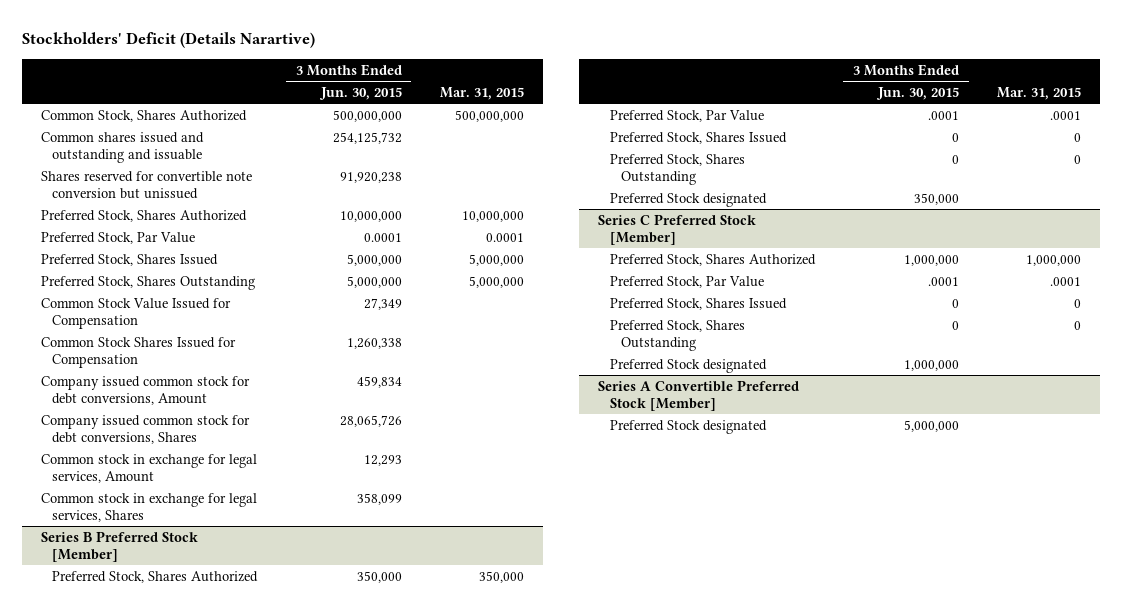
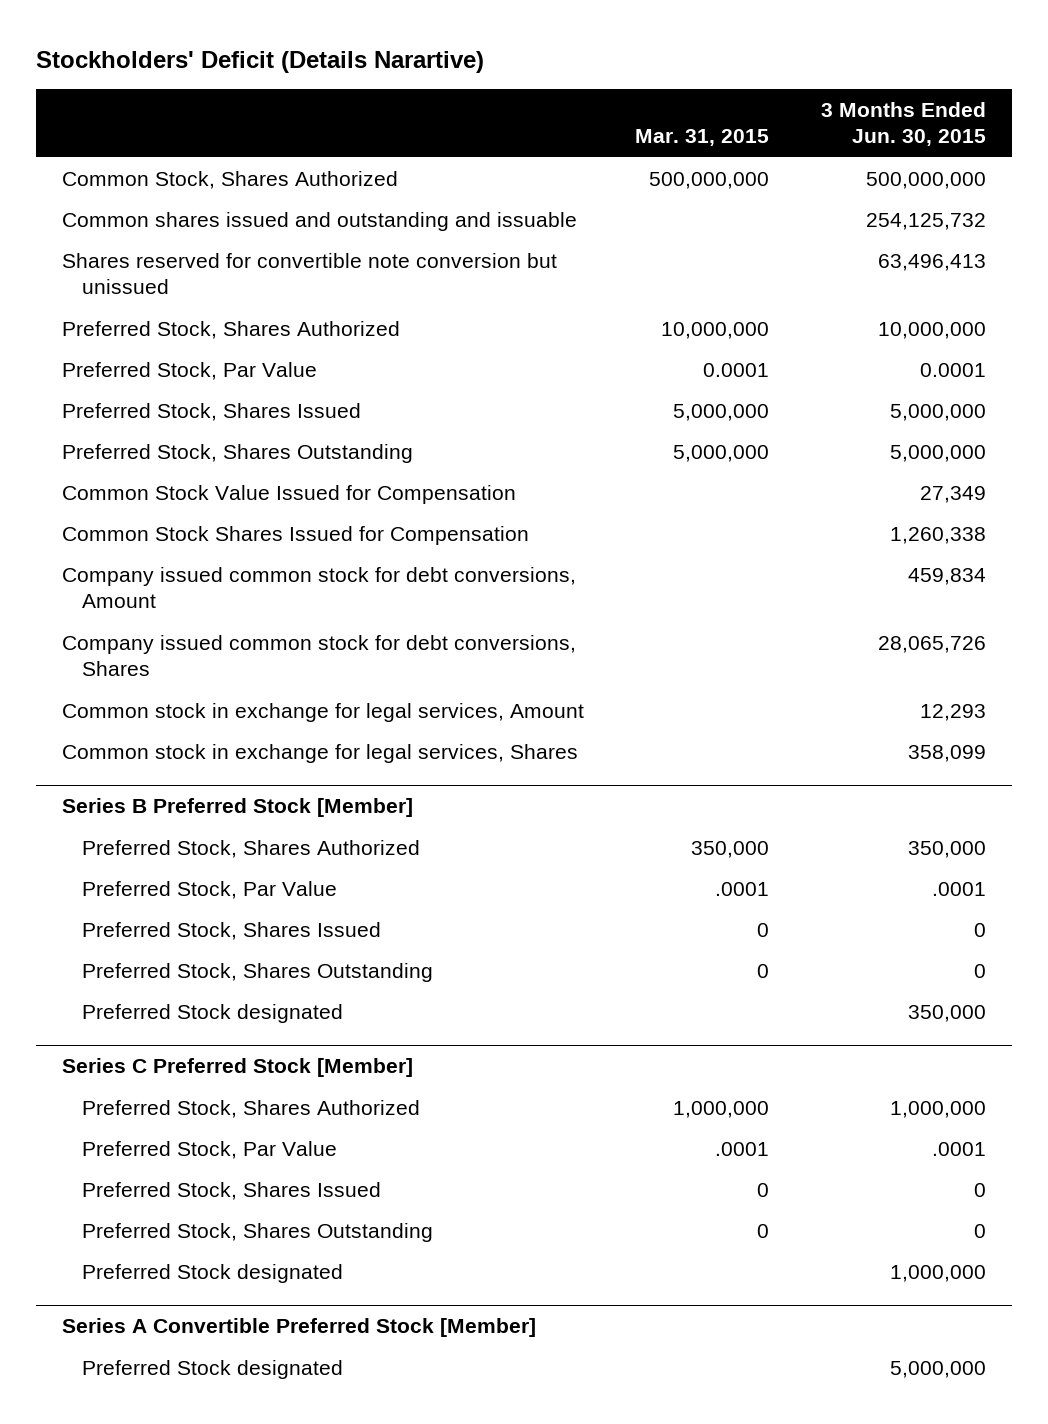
- | 3 Months Ended Jun. 30, 2015 | Mar. 31, 2015
+ | Mar. 31, 2015 | 3 Months Ended Jun. 30, 2015
- Shares reserved for convertible note conversion but unissued | 91,920,238 |
+ Shares reserved for convertible note conversion but unissued | | 63,496,413

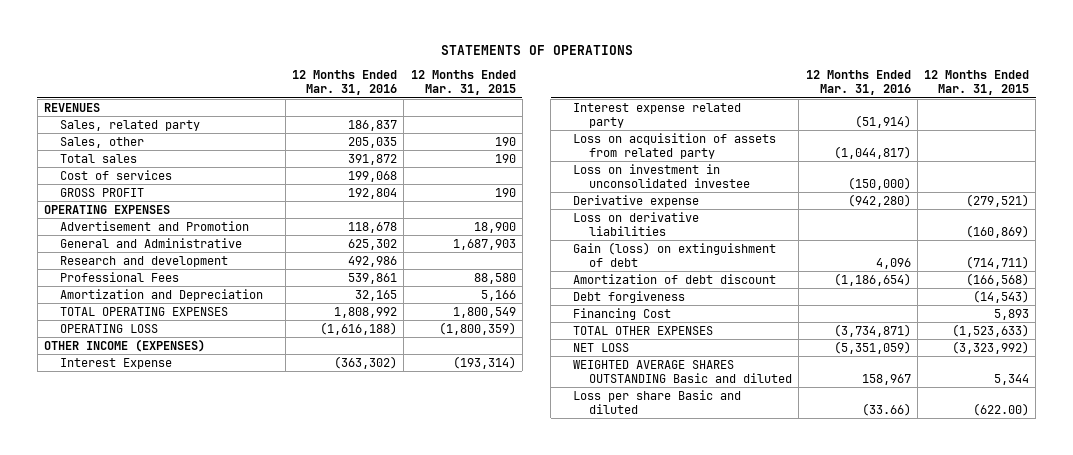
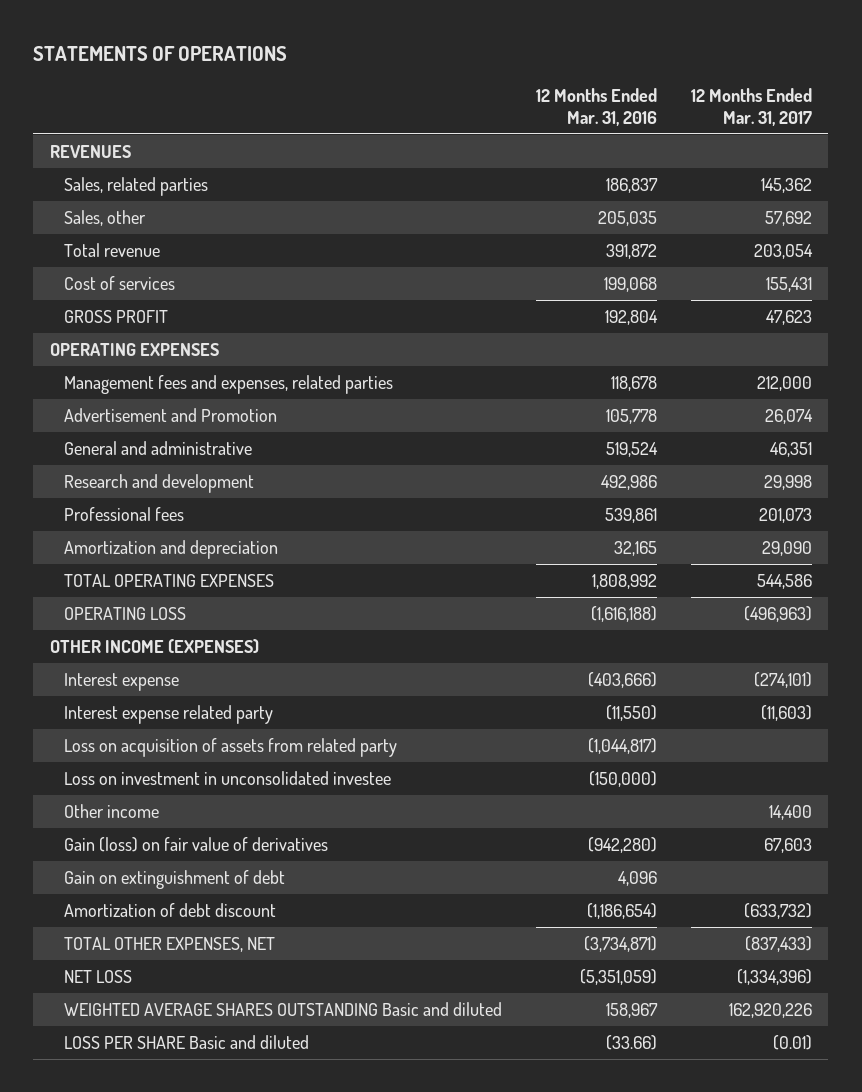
- | 12 Months Ended Mar. 31, 2016 | 12 Months Ended Mar. 31, 2015
+ | 12 Months Ended Mar. 31, 2016 | 12 Months Ended Mar. 31, 2017
- Sales, related party | 186,837 |
+ Sales, related parties | 186,837 | 145,362
- Total sales | 391,872 | 190
+ Total revenue | 391,872 | 203,054
- Advertisement and Promotion | 118,678 | 18,900
- General and Administrative | 625,302 | 1,687,903
+ Management fees and expenses, related parties | 118,678 | 212,000
+ Advertisement and Promotion | 105,778 | 26,074
+ General and administrative | 519,524 | 46,351
- Professional Fees | 539,861 | 88,580
- Amortization and Depreciation | 32,165 | 5,166
+ Professional fees | 539,861 | 201,073
+ Amortization and depreciation | 32,165 | 29,090
- Interest Expense | (363,302) | (193,314)
- Interest expense related party | (51,914) |
+ Interest expense | (403,666) | (274,101)
+ Interest expense related party | (11,550) | (11,603)
- Derivative expense | (942,280) | (279,521)
- Loss on derivative liabilities | | (160,869)
- Gain (loss) on extinguishment of debt | 4,096 | (714,711)
+ Other income | | 14,400
+ Gain (loss) on fair value of derivatives | (942,280) | 67,603
+ Gain on extinguishment of debt | 4,096 |
- Debt forgiveness | | (14,543)
- Financing Cost | | 5,893
- TOTAL OTHER EXPENSES | (3,734,871) | (1,523,633)
+ TOTAL OTHER EXPENSES, NET | (3,734,871) | (837,433)
- Loss per share Basic and diluted | (33.66) | (622.00)
+ LOSS PER SHARE Basic and diluted | (33.66) | (0.01)

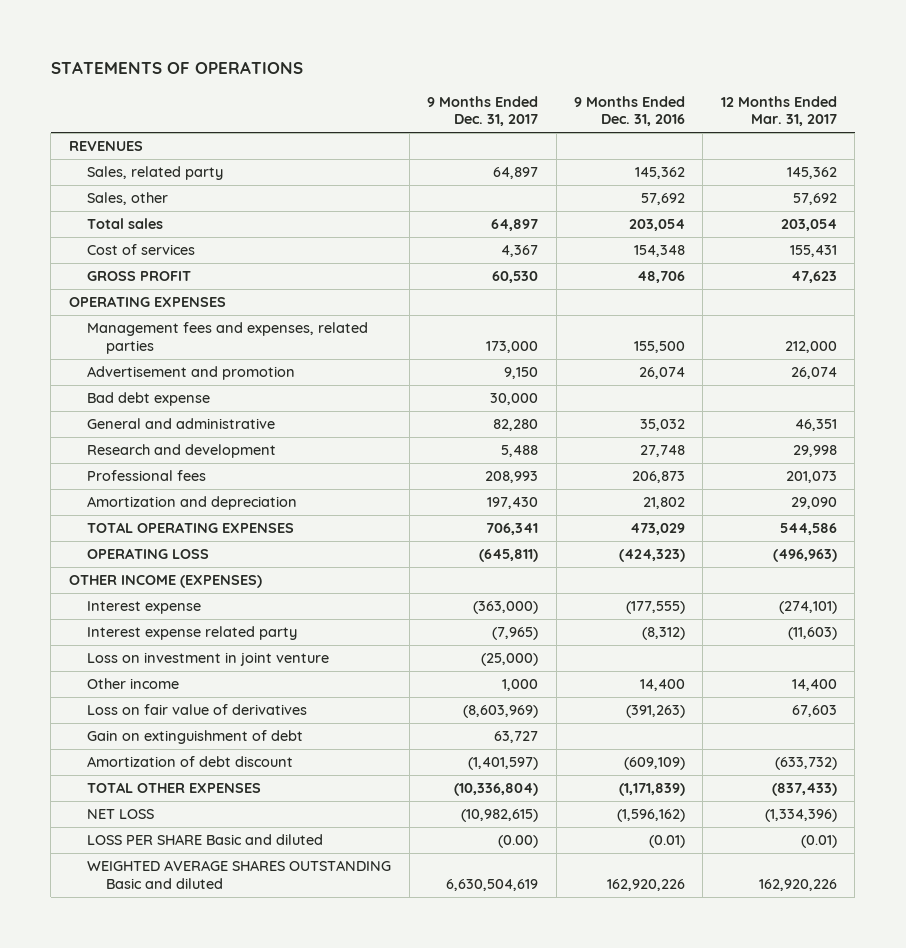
- | 12 Months Ended Mar. 31, 2016 | 12 Months Ended Mar. 31, 2017
+ | 9 Months Ended Dec. 31, 2017 | 9 Months Ended Dec. 31, 2016 | 12 Months Ended Mar. 31, 2017
- Sales, related parties | 186,837 | 145,362
+ Sales, related party | 64,897 | 145,362 | 145,362
- Total revenue | 391,872 | 203,054
+ Total sales | 64,897 | 203,054 | 203,054
- Advertisement and Promotion | 105,778 | 26,074
+ Advertisement and promotion | 9,150 | 26,074 | 26,074
+ Bad debt expense | 30,000 | |
- Loss on acquisition of assets from related party | (1,044,817) |
- Loss on investment in unconsolidated investee | (150,000) |
+ Loss on investment in joint venture | (25,000) | |
- Gain (loss) on fair value of derivatives | (942,280) | 67,603
+ Loss on fair value of derivatives | (8,603,969) | (391,263) | 67,603
- TOTAL OTHER EXPENSES, NET | (3,734,871) | (837,433)
+ TOTAL OTHER EXPENSES | (10,336,804) | (1,171,839) | (837,433)
moved down: WEIGHTED AVERAGE SHARES OUTSTANDING Basic and diluted | 6,630,504,619 | 162,920,226 | 162,920,226

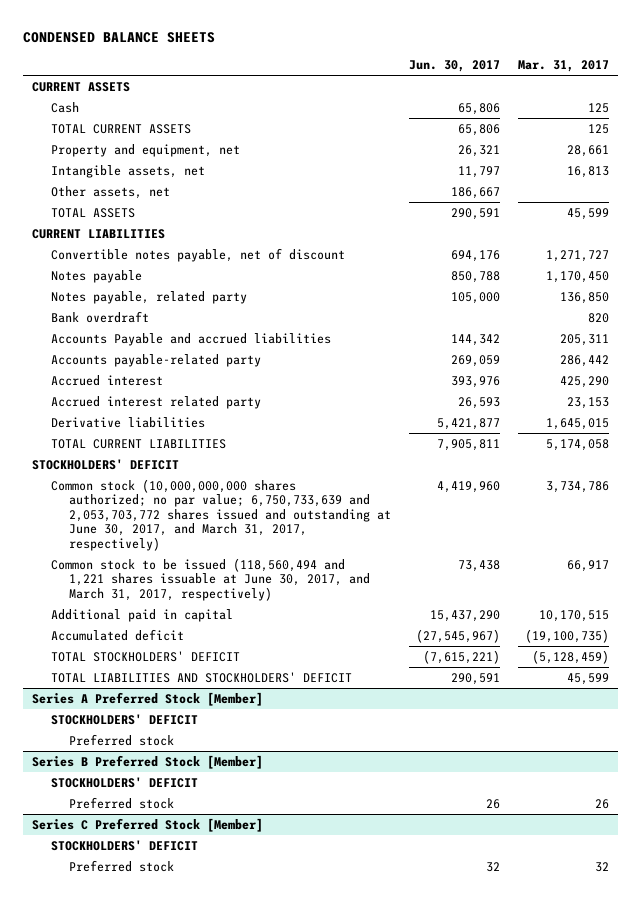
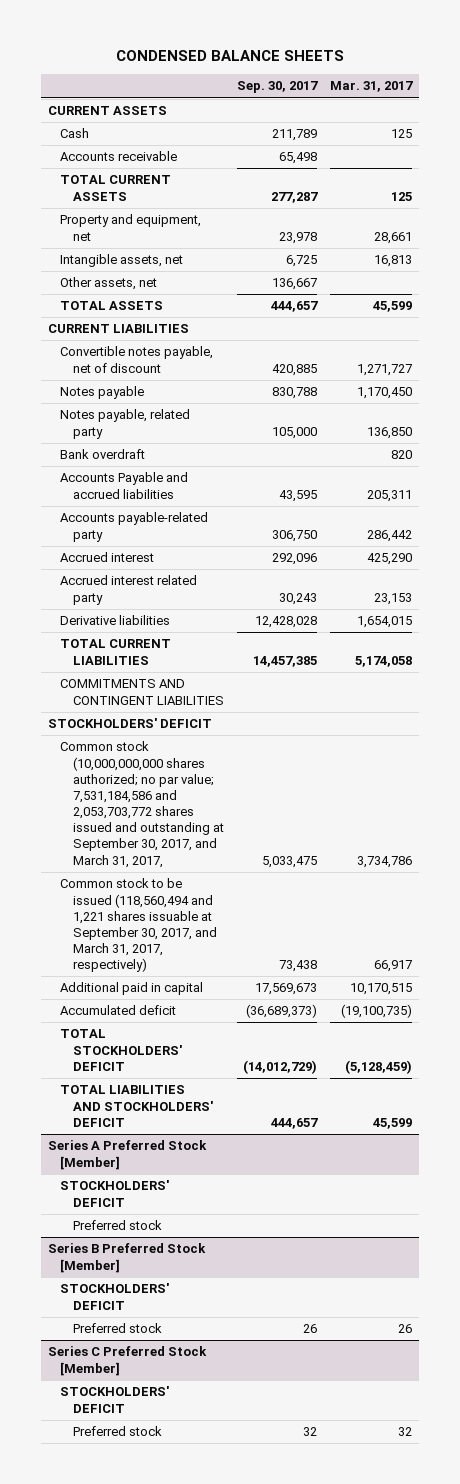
- | Jun. 30, 2017 | Mar. 31, 2017
+ | Sep. 30, 2017 | Mar. 31, 2017
+ Accounts receivable | 65,498 |
- Derivative liabilities | 5,421,877 | 1,645,015
+ Derivative liabilities | 12,428,028 | 1,654,015
+ COMMITMENTS AND CONTINGENT LIABILITIES
- Common stock (10,000,000,000 shares authorized; no par value; 6,750,733,639 and 2,053,703,772 shares issued and outstanding at June 30, 2017, and March 31, 2017, respectively) | 4,419,960 | 3,734,786
- Common stock to be issued (118,560,494 and 1,221 shares issuable at June 30, 2017, and March 31, 2017, respectively) | 73,438 | 66,917
+ Common stock (10,000,000,000 shares authorized; no par value; 7,531,184,586 and 2,053,703,772 shares issued and outstanding at September 30, 2017, and March 31, 2017, | 5,033,475 | 3,734,786
+ Common stock to be issued (118,560,494 and 1,221 shares issuable at September 30, 2017, and March 31, 2017, respectively) | 73,438 | 66,917

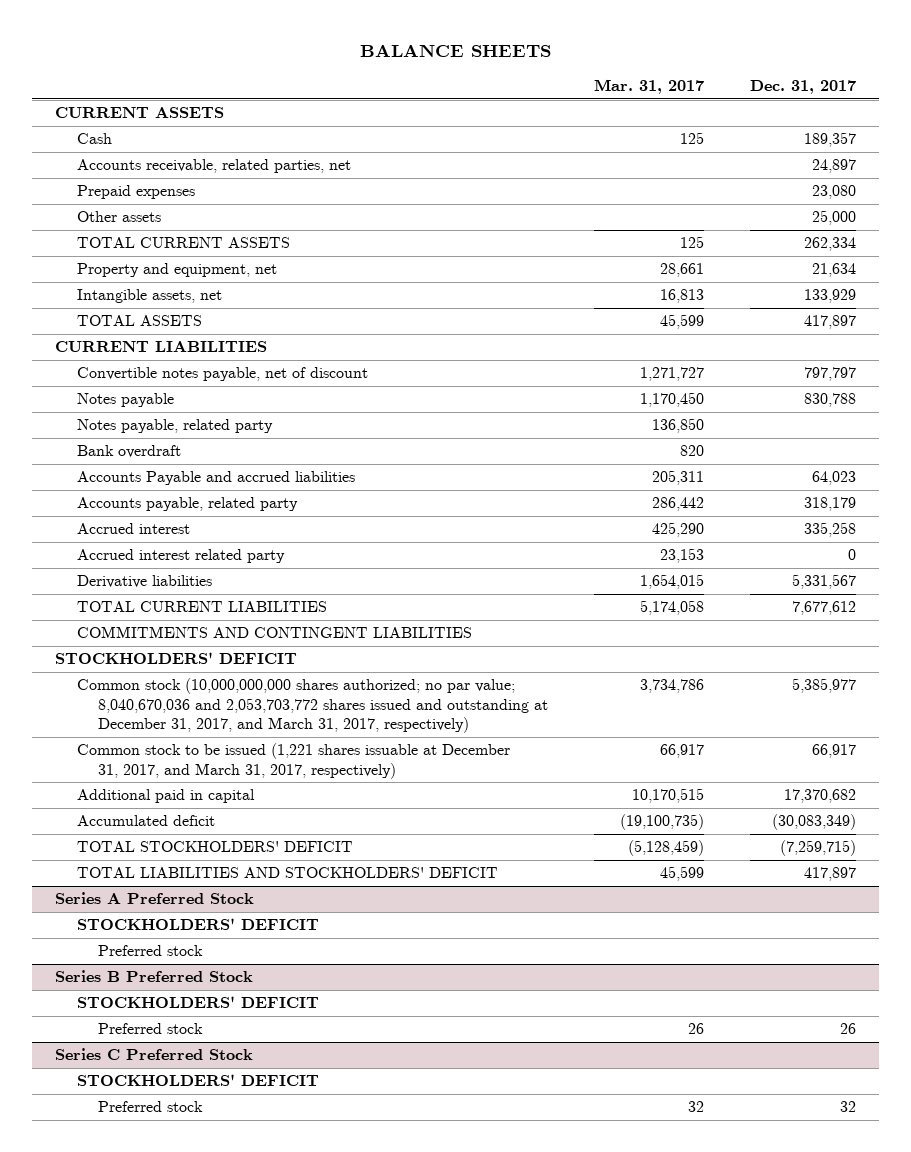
- CONDENSED BALANCE SHEETS
+ BALANCE SHEETS
- | Sep. 30, 2017 | Mar. 31, 2017
+ | Mar. 31, 2017 | Dec. 31, 2017
- Accounts receivable | 65,498 |
+ Accounts receivable, related parties, net | | 24,897
+ Prepaid expenses | | 23,080
+ Other assets | | 25,000
- Other assets, net | 136,667 |
- Accounts payable-related party | 306,750 | 286,442
+ Accounts payable, related party | 286,442 | 318,179
- Common stock (10,000,000,000 shares authorized; no par value; 7,531,184,586 and 2,053,703,772 shares issued and outstanding at September 30, 2017, and March 31, 2017, | 5,033,475 | 3,734,786
- Common stock to be issued (118,560,494 and 1,221 shares issuable at September 30, 2017, and March 31, 2017, respectively) | 73,438 | 66,917
+ Common stock (10,000,000,000 shares authorized; no par value; 8,040,670,036 and 2,053,703,772 shares issued and outstanding at December 31, 2017, and March 31, 2017, respectively) | 3,734,786 | 5,385,977
+ Common stock to be issued (1,221 shares issuable at December 31, 2017, and March 31, 2017, respectively) | 66,917 | 66,917
- Series A Preferred Stock [Member]
+ Series A Preferred Stock
- Series B Preferred Stock [Member]
+ Series B Preferred Stock
- Series C Preferred Stock [Member]
+ Series C Preferred Stock

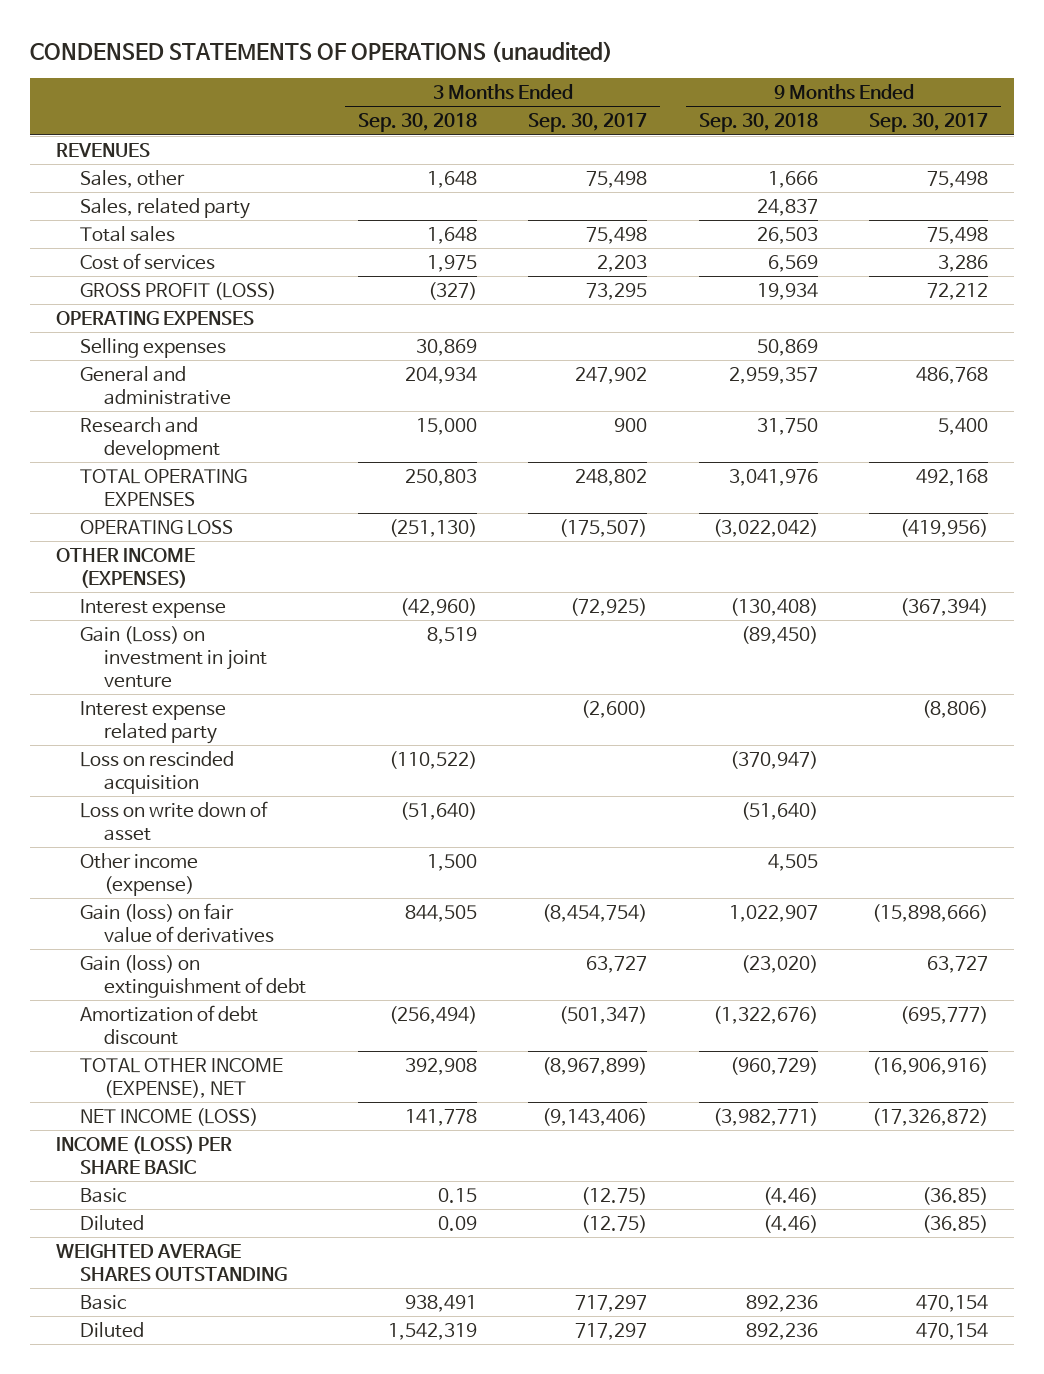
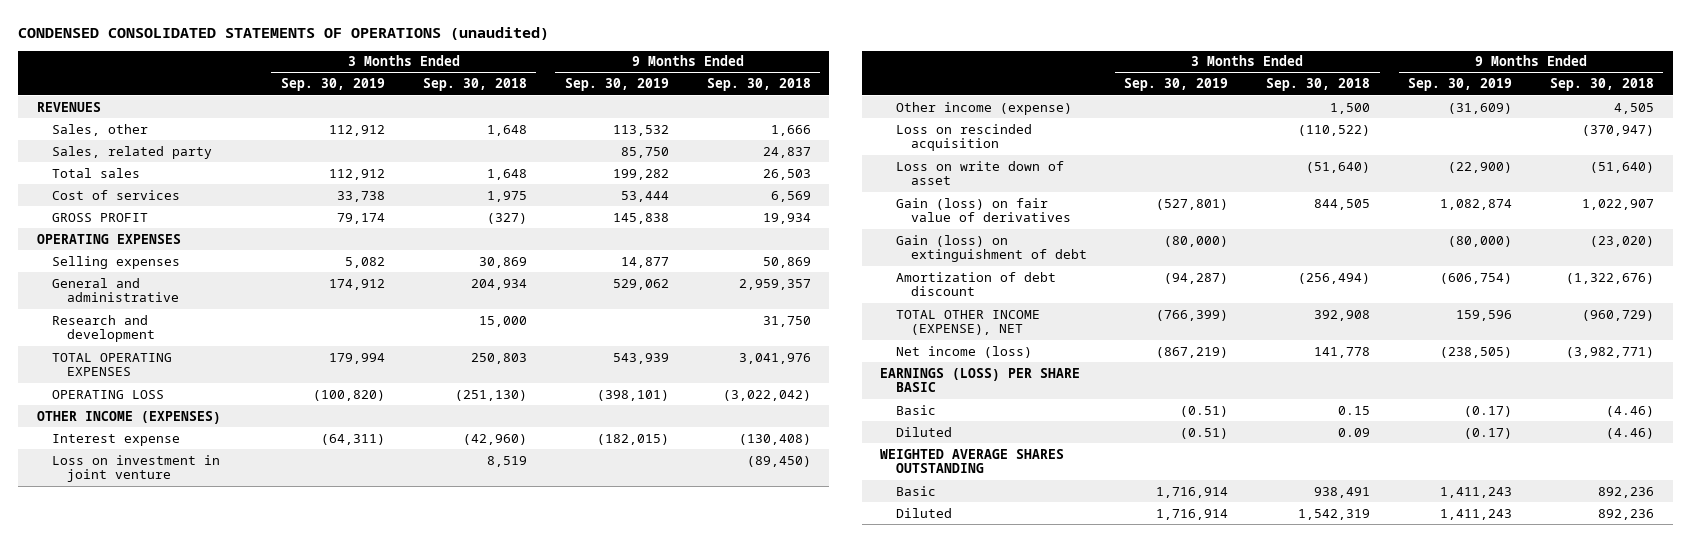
- CONDENSED STATEMENTS OF OPERATIONS (unaudited)
+ CONDENSED CONSOLIDATED STATEMENTS OF OPERATIONS (unaudited)
- | 3 Months Ended Sep. 30, 2018 | 3 Months Ended Sep. 30, 2017 | 9 Months Ended Sep. 30, 2018 | 9 Months Ended Sep. 30, 2017
+ | 3 Months Ended Sep. 30, 2019 | 3 Months Ended Sep. 30, 2018 | 9 Months Ended Sep. 30, 2019 | 9 Months Ended Sep. 30, 2018
- GROSS PROFIT (LOSS) | (327) | 73,295 | 19,934 | 72,212
+ GROSS PROFIT | 79,174 | (327) | 145,838 | 19,934
- Gain (Loss) on investment in joint venture | 8,519 | | (89,450) |
- Interest expense related party | | (2,600) | | (8,806)
+ Loss on investment in joint venture | | 8,519 | | (89,450)
moved up: Other income (expense) | | 1,500 | (31,609) | 4,505
- NET INCOME (LOSS) | 141,778 | (9,143,406) | (3,982,771) | (17,326,872)
- INCOME (LOSS) PER SHARE BASIC
+ Net income (loss) | (867,219) | 141,778 | (238,505) | (3,982,771)
+ EARNINGS (LOSS) PER SHARE BASIC

